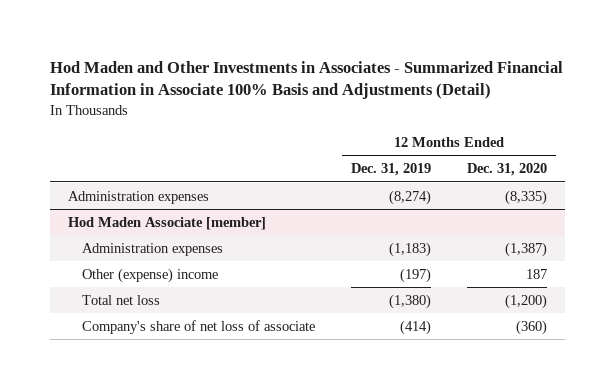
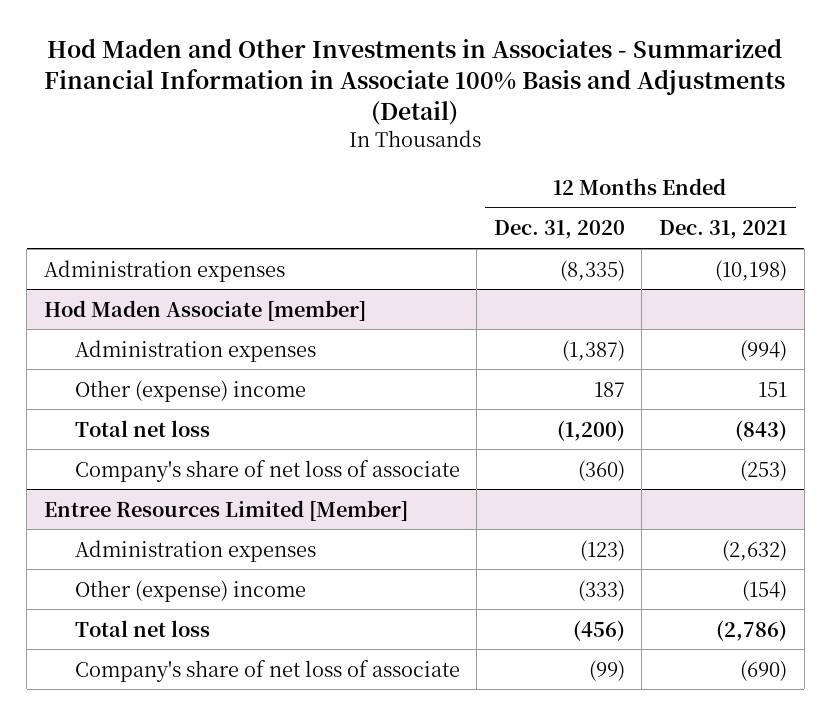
- | 12 Months Ended Dec. 31, 2019 | 12 Months Ended Dec. 31, 2020
+ | 12 Months Ended Dec. 31, 2020 | 12 Months Ended Dec. 31, 2021
+ Entree Resources Limited [Member]
+ Administration expenses | (123) | (2,632)
+ Other (expense) income | (333) | (154)
+ Total net loss | (456) | (2,786)
+ Company's share of net loss of associate | (99) | (690)

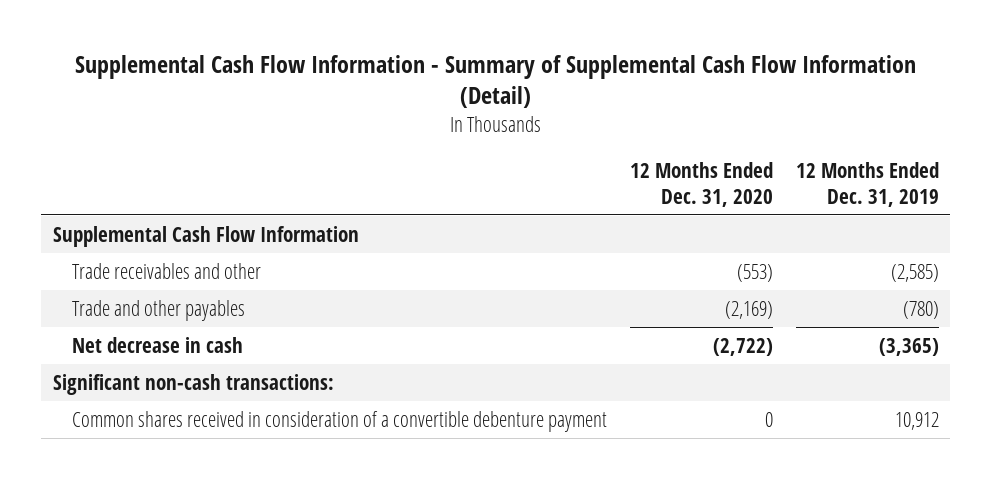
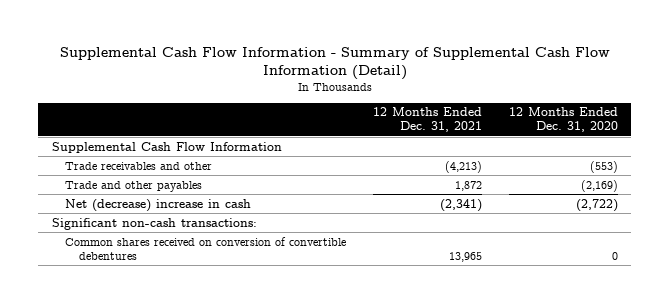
- | 12 Months Ended Dec. 31, 2020 | 12 Months Ended Dec. 31, 2019
+ | 12 Months Ended Dec. 31, 2021 | 12 Months Ended Dec. 31, 2020
- Net decrease in cash | (2,722) | (3,365)
+ Net (decrease) increase in cash | (2,341) | (2,722)
- Common shares received in consideration of a convertible debenture payment | 0 | 10,912
+ Common shares received on conversion of convertible debentures | 13,965 | 0

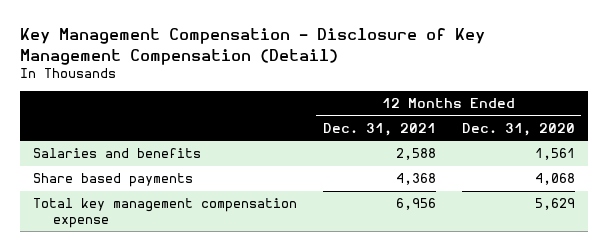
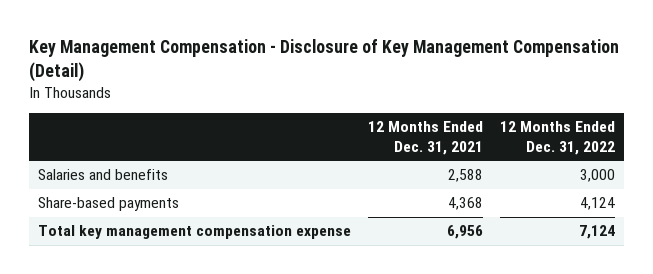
- | 12 Months Ended Dec. 31, 2021 | 12 Months Ended Dec. 31, 2020
+ | 12 Months Ended Dec. 31, 2021 | 12 Months Ended Dec. 31, 2022
- Share based payments | 4,368 | 4,068
+ Share-based payments | 4,368 | 4,124

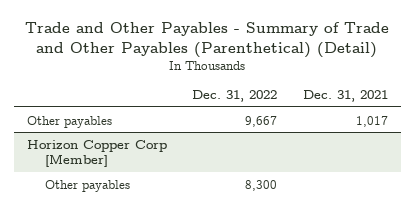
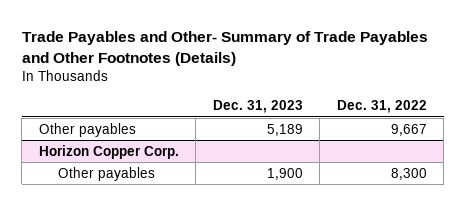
- Trade and Other Payables - Summary of Trade and Other Payables (Parenthetical) (Detail)
+ Trade Payables and Other- Summary of Trade Payables and Other Footnotes (Details)
- | Dec. 31, 2022 | Dec. 31, 2021
+ | Dec. 31, 2023 | Dec. 31, 2022
- Horizon Copper Corp [Member]
+ Horizon Copper Corp.

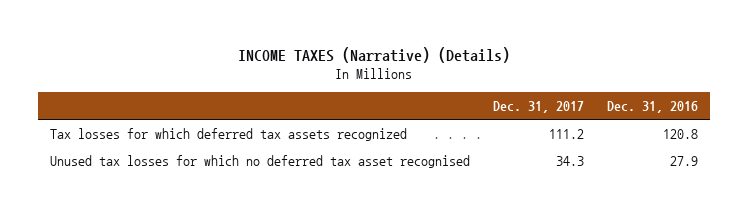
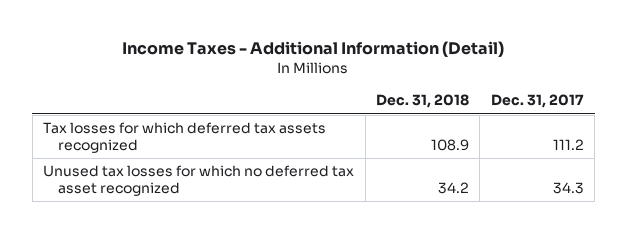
- INCOME TAXES (Narrative) (Details)
+ Income Taxes - Additional Information (Detail)
- | Dec. 31, 2017 | Dec. 31, 2016
+ | Dec. 31, 2018 | Dec. 31, 2017
- Unused tax losses for which no deferred tax asset recognised | 34.3 | 27.9
+ Unused tax losses for which no deferred tax asset recognized | 34.2 | 34.3

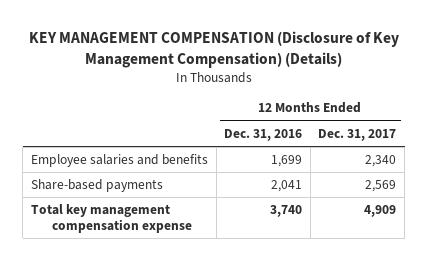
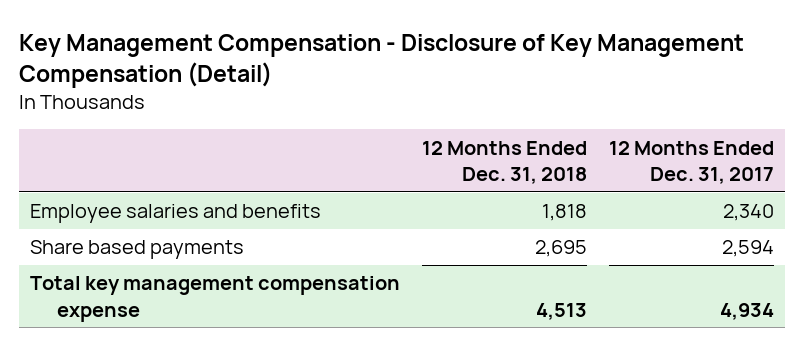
- KEY MANAGEMENT COMPENSATION (Disclosure of Key Management Compensation) (Details)
+ Key Management Compensation - Disclosure of Key Management Compensation (Detail)
- | 12 Months Ended Dec. 31, 2016 | 12 Months Ended Dec. 31, 2017
+ | 12 Months Ended Dec. 31, 2018 | 12 Months Ended Dec. 31, 2017
- Share-based payments | 2,041 | 2,569
- Total key management compensation expense | 3,740 | 4,909
+ Share based payments | 2,695 | 2,594
+ Total key management compensation expense | 4,513 | 4,934

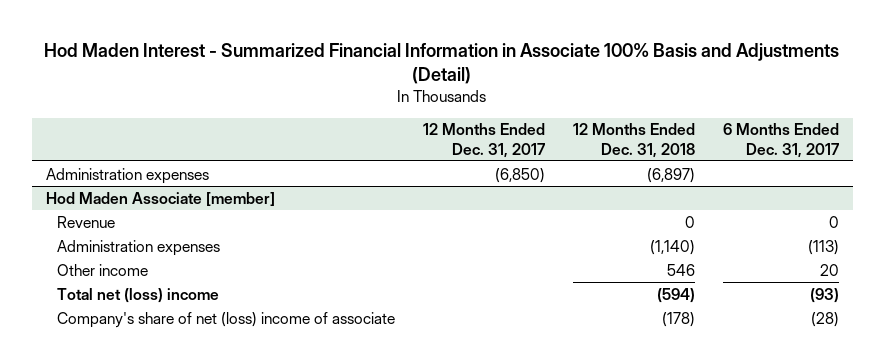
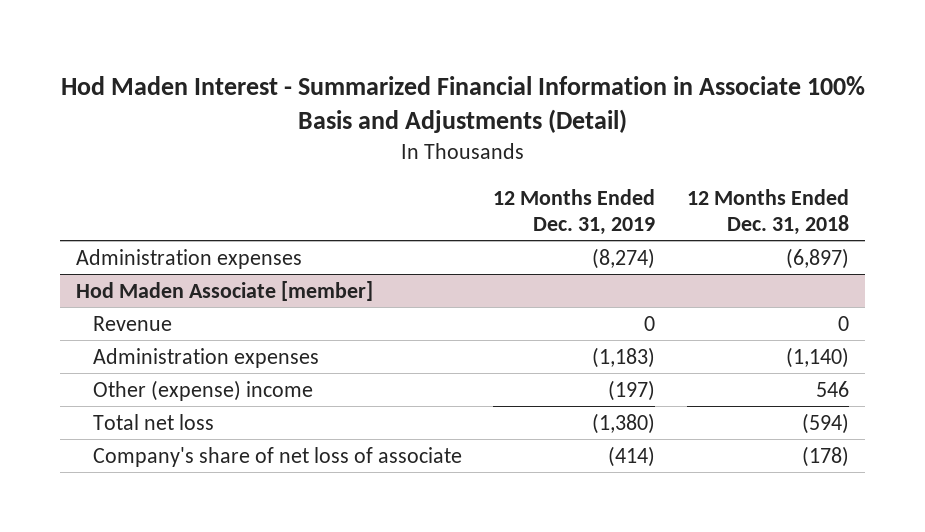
- | 12 Months Ended Dec. 31, 2017 | 12 Months Ended Dec. 31, 2018 | 6 Months Ended Dec. 31, 2017
+ | 12 Months Ended Dec. 31, 2019 | 12 Months Ended Dec. 31, 2018
@ Hod Maden Associate [member]
- Other income | | 546 | 20
- Total net (loss) income | | (594) | (93)
- Company's share of net (loss) income of associate | | (178) | (28)
+ Other (expense) income | (197) | 546
+ Total net loss | (1,380) | (594)
+ Company's share of net loss of associate | (414) | (178)

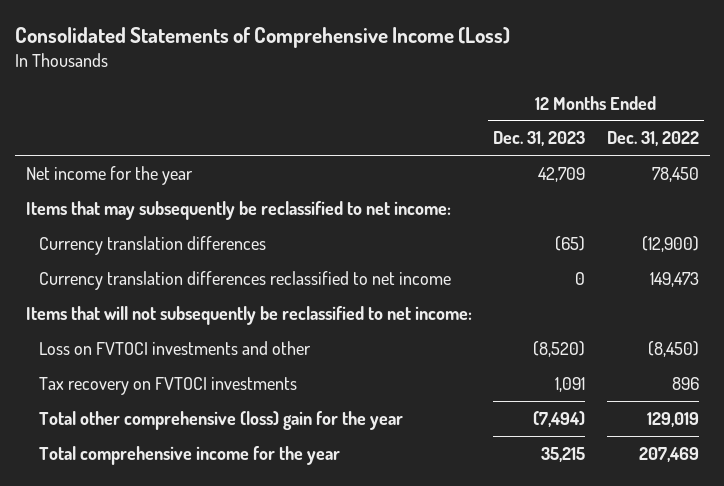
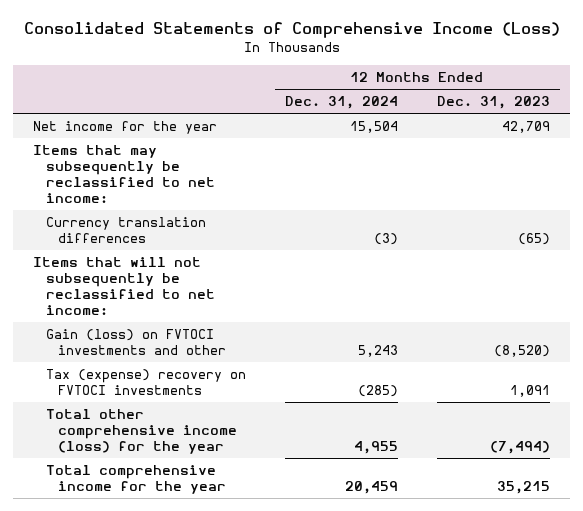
- | 12 Months Ended Dec. 31, 2023 | 12 Months Ended Dec. 31, 2022
+ | 12 Months Ended Dec. 31, 2024 | 12 Months Ended Dec. 31, 2023
- Currency translation differences reclassified to net income | 0 | 149,473
- Loss on FVTOCI investments and other | (8,520) | (8,450)
- Tax recovery on FVTOCI investments | 1,091 | 896
- Total other comprehensive (loss) gain for the year | (7,494) | 129,019
+ Gain (loss) on FVTOCI investments and other | 5,243 | (8,520)
+ Tax (expense) recovery on FVTOCI investments | (285) | 1,091
+ Total other comprehensive income (loss) for the year | 4,955 | (7,494)

